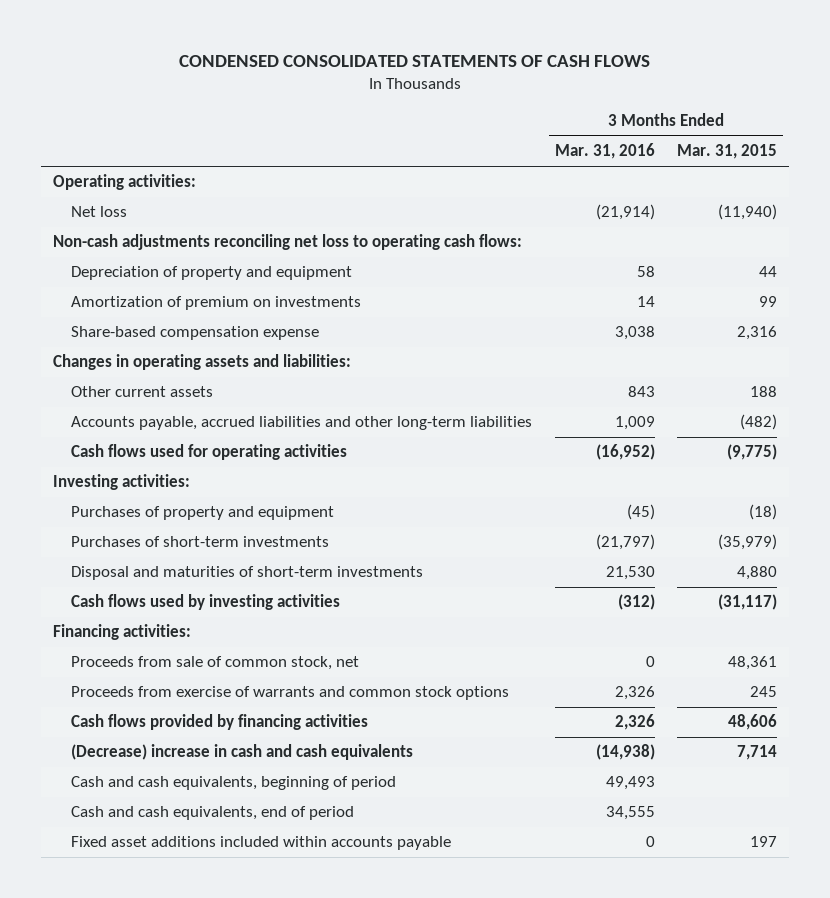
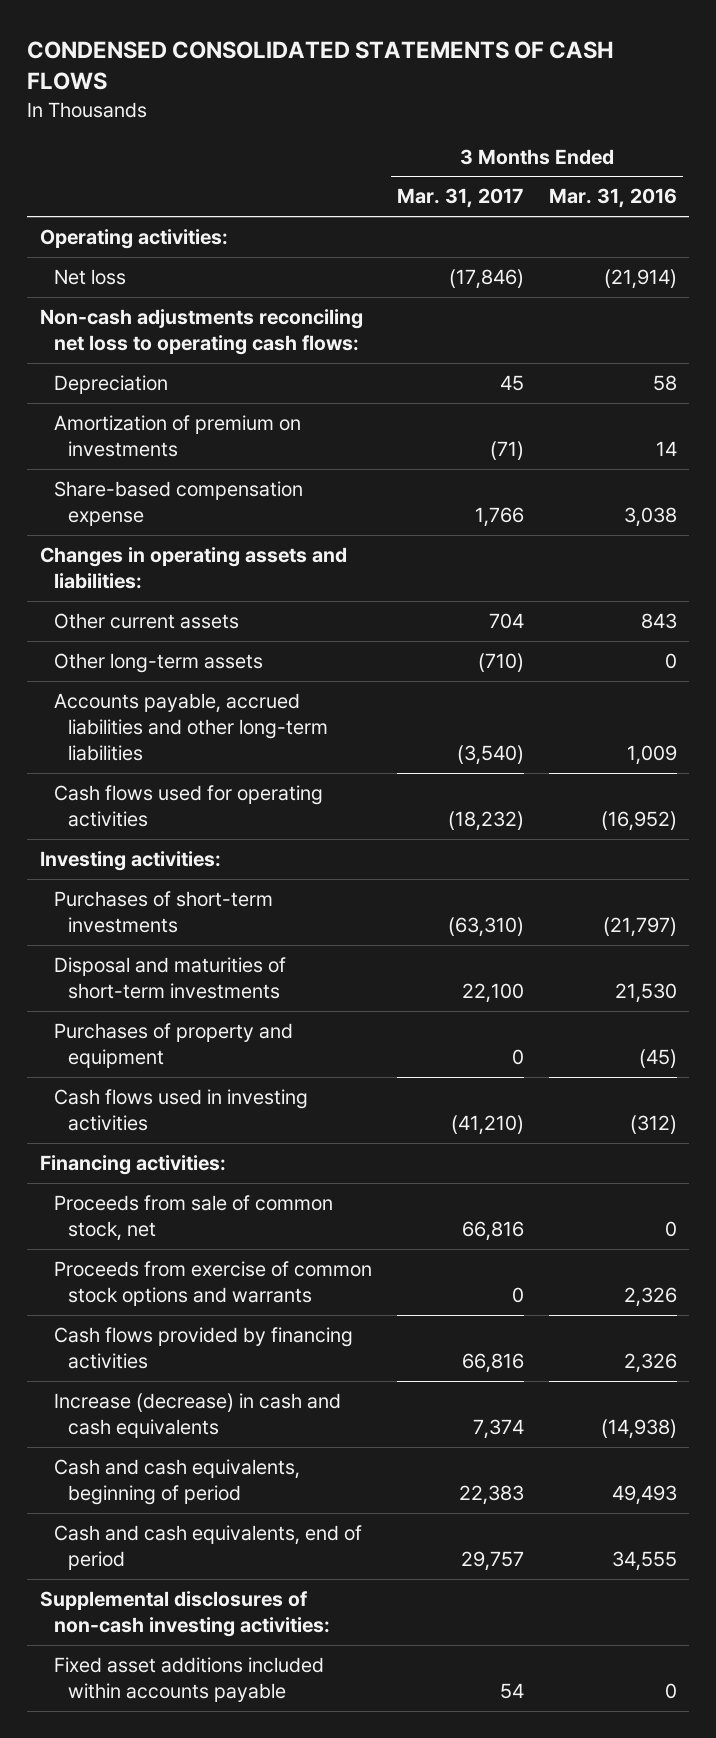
- | 3 Months Ended Mar. 31, 2016 | 3 Months Ended Mar. 31, 2015
+ | 3 Months Ended Mar. 31, 2017 | 3 Months Ended Mar. 31, 2016
- Depreciation of property and equipment | 58 | 44
+ Depreciation | 45 | 58
+ Other long-term assets | (710) | 0
- Cash flows used by investing activities | (312) | (31,117)
moved down: Purchases of property and equipment | 0 | (45)
+ Cash flows used in investing activities | (41,210) | (312)
- Proceeds from exercise of warrants and common stock options | 2,326 | 245
+ Proceeds from exercise of common stock options and warrants | 0 | 2,326
- (Decrease) increase in cash and cash equivalents | (14,938) | 7,714
+ Increase (decrease) in cash and cash equivalents | 7,374 | (14,938)
+ Supplemental disclosures of non-cash investing activities:

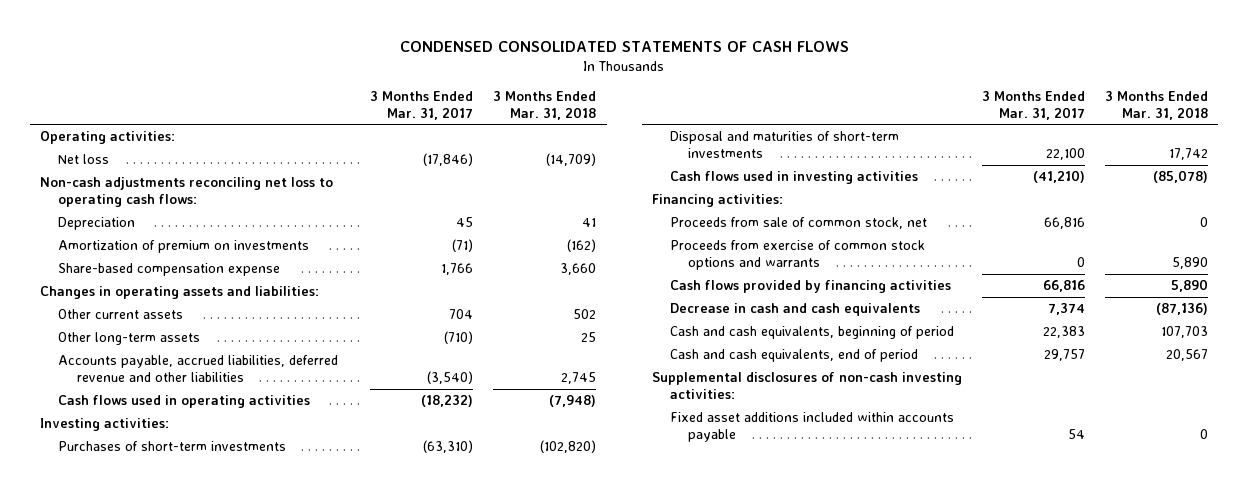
- | 3 Months Ended Mar. 31, 2017 | 3 Months Ended Mar. 31, 2016
+ | 3 Months Ended Mar. 31, 2017 | 3 Months Ended Mar. 31, 2018
- Accounts payable, accrued liabilities and other long-term liabilities | (3,540) | 1,009
- Cash flows used for operating activities | (18,232) | (16,952)
+ Accounts payable, accrued liabilities, deferred revenue and other liabilities | (3,540) | 2,745
+ Cash flows used in operating activities | (18,232) | (7,948)
- Purchases of property and equipment | 0 | (45)
- Increase (decrease) in cash and cash equivalents | 7,374 | (14,938)
+ Decrease in cash and cash equivalents | 7,374 | (87,136)

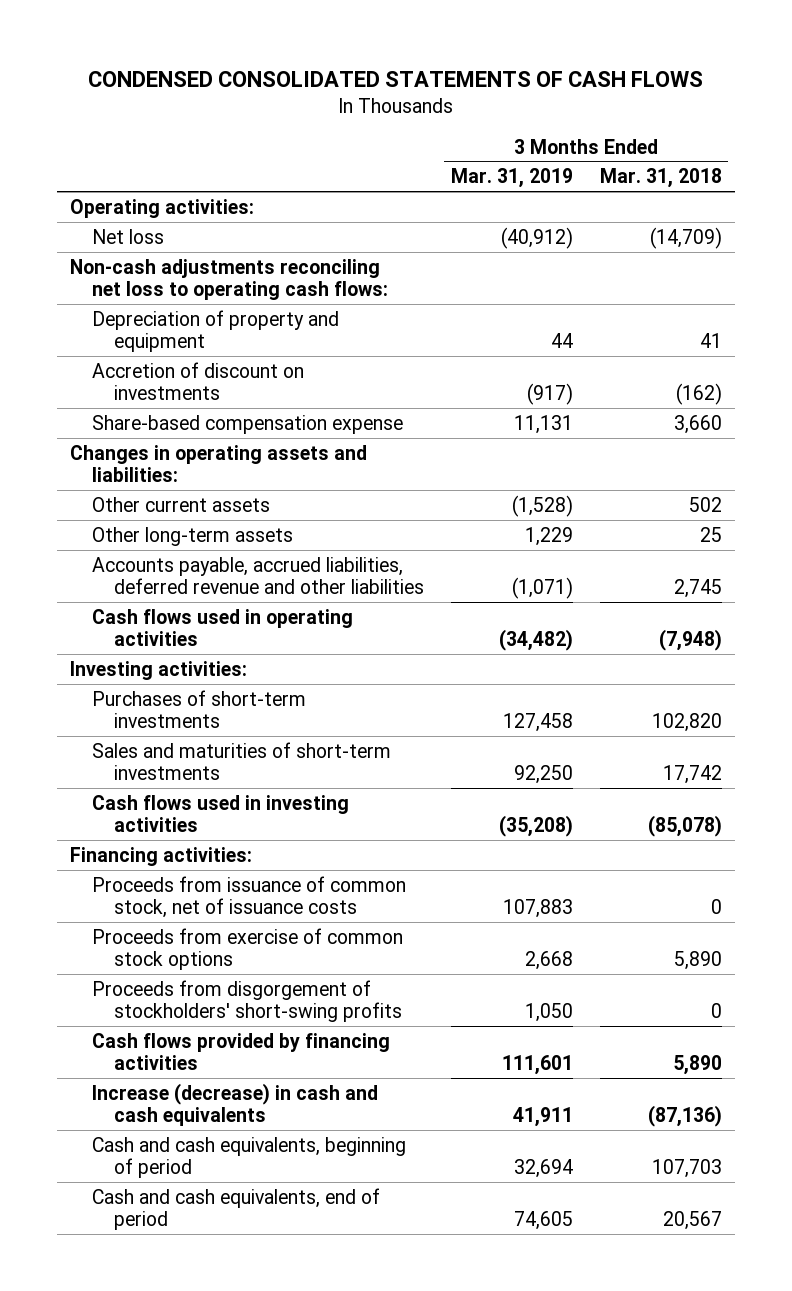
- | 3 Months Ended Mar. 31, 2017 | 3 Months Ended Mar. 31, 2018
+ | 3 Months Ended Mar. 31, 2019 | 3 Months Ended Mar. 31, 2018
- Depreciation | 45 | 41
- Amortization of premium on investments | (71) | (162)
+ Depreciation of property and equipment | 44 | 41
+ Accretion of discount on investments | (917) | (162)
- Purchases of short-term investments | (63,310) | (102,820)
- Disposal and maturities of short-term investments | 22,100 | 17,742
+ Purchases of short-term investments | 127,458 | 102,820
+ Sales and maturities of short-term investments | 92,250 | 17,742
- Proceeds from sale of common stock, net | 66,816 | 0
- Proceeds from exercise of common stock options and warrants | 0 | 5,890
+ Proceeds from issuance of common stock, net of issuance costs | 107,883 | 0
+ Proceeds from exercise of common stock options | 2,668 | 5,890
+ Proceeds from disgorgement of stockholders' short-swing profits | 1,050 | 0
- Decrease in cash and cash equivalents | 7,374 | (87,136)
+ Increase (decrease) in cash and cash equivalents | 41,911 | (87,136)
- Supplemental disclosures of non-cash investing activities:
- Fixed asset additions included within accounts payable | 54 | 0

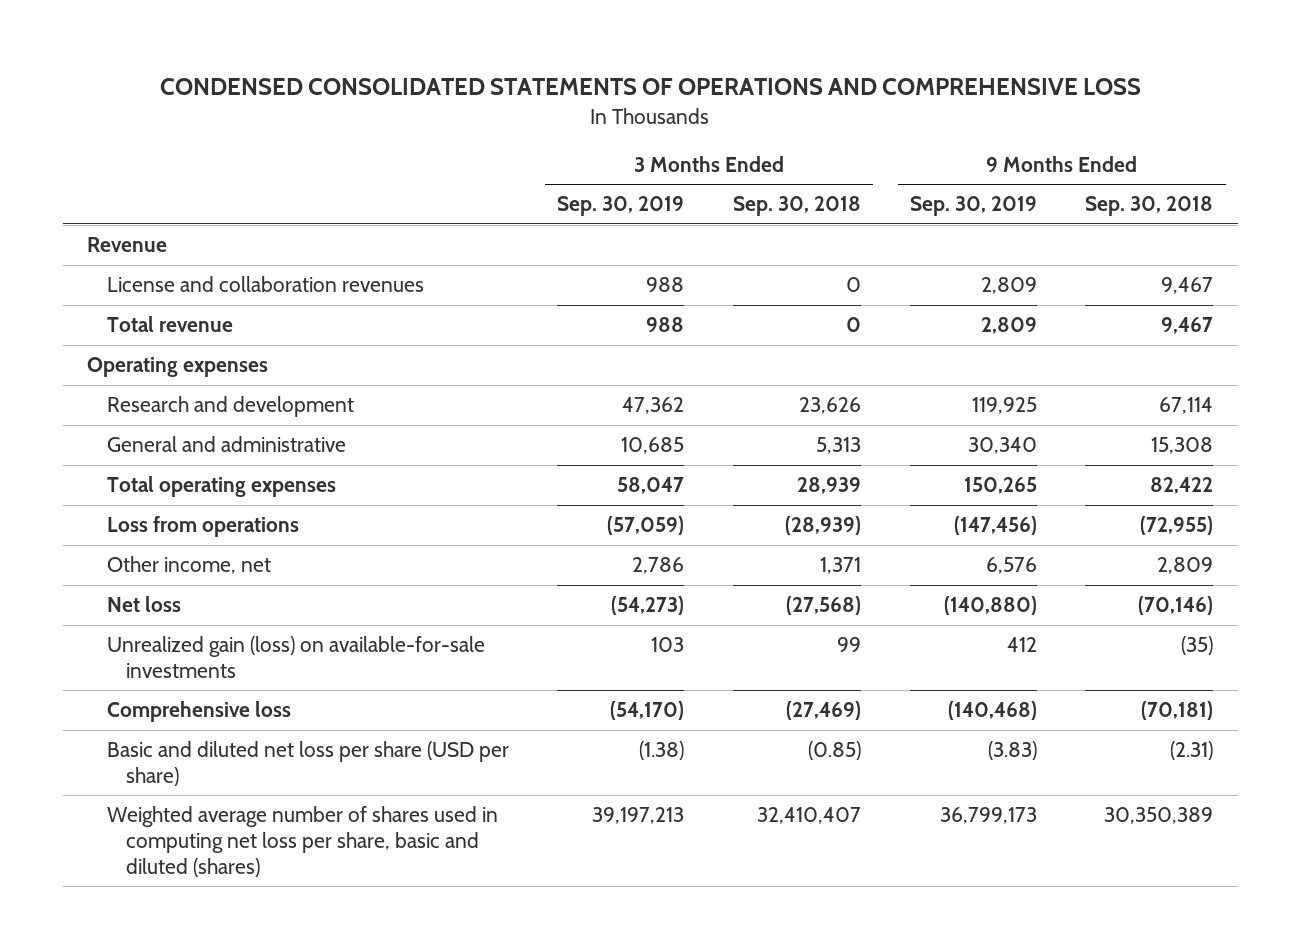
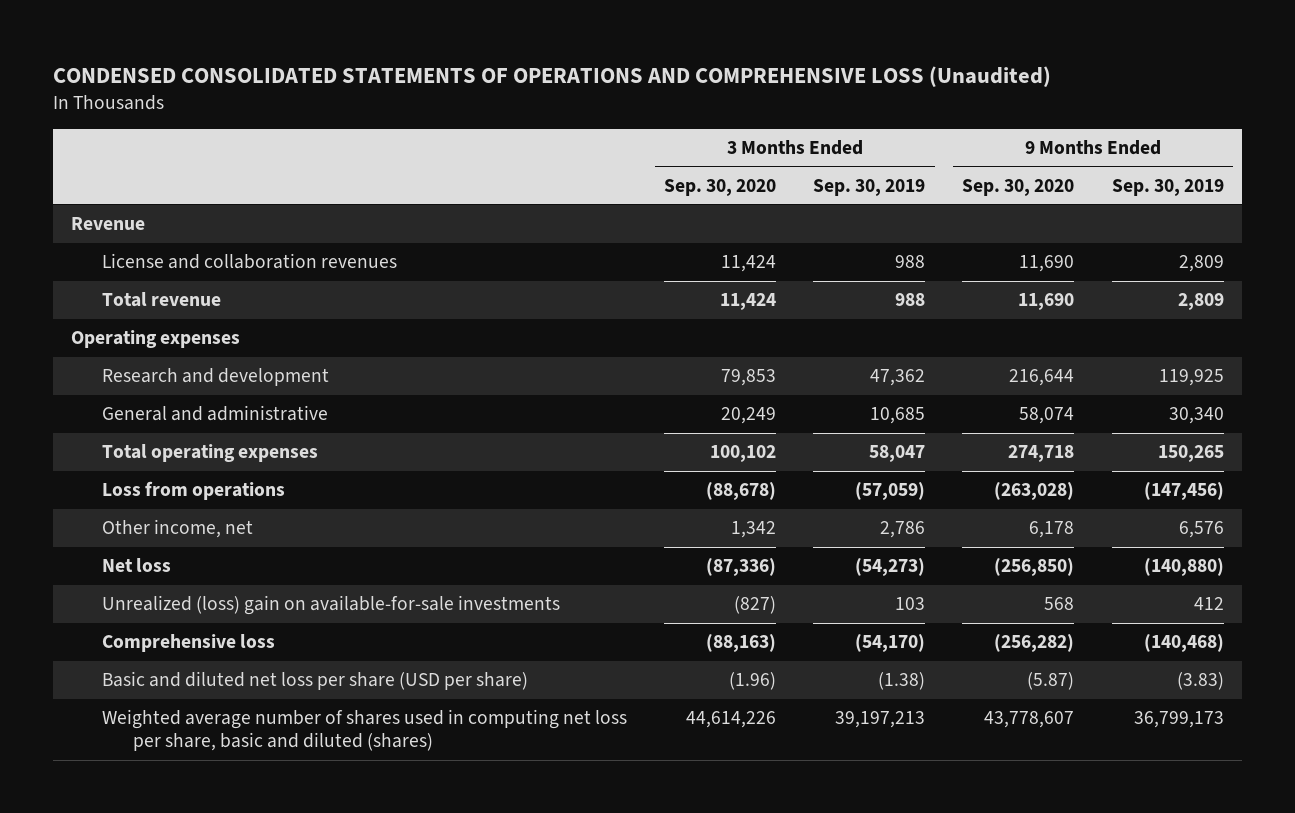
- CONDENSED CONSOLIDATED STATEMENTS OF OPERATIONS AND COMPREHENSIVE LOSS
+ CONDENSED CONSOLIDATED STATEMENTS OF OPERATIONS AND COMPREHENSIVE LOSS (Unaudited)
- | 3 Months Ended Sep. 30, 2019 | 3 Months Ended Sep. 30, 2018 | 9 Months Ended Sep. 30, 2019 | 9 Months Ended Sep. 30, 2018
+ | 3 Months Ended Sep. 30, 2020 | 3 Months Ended Sep. 30, 2019 | 9 Months Ended Sep. 30, 2020 | 9 Months Ended Sep. 30, 2019
- Unrealized gain (loss) on available-for-sale investments | 103 | 99 | 412 | (35)
+ Unrealized (loss) gain on available-for-sale investments | (827) | 103 | 568 | 412

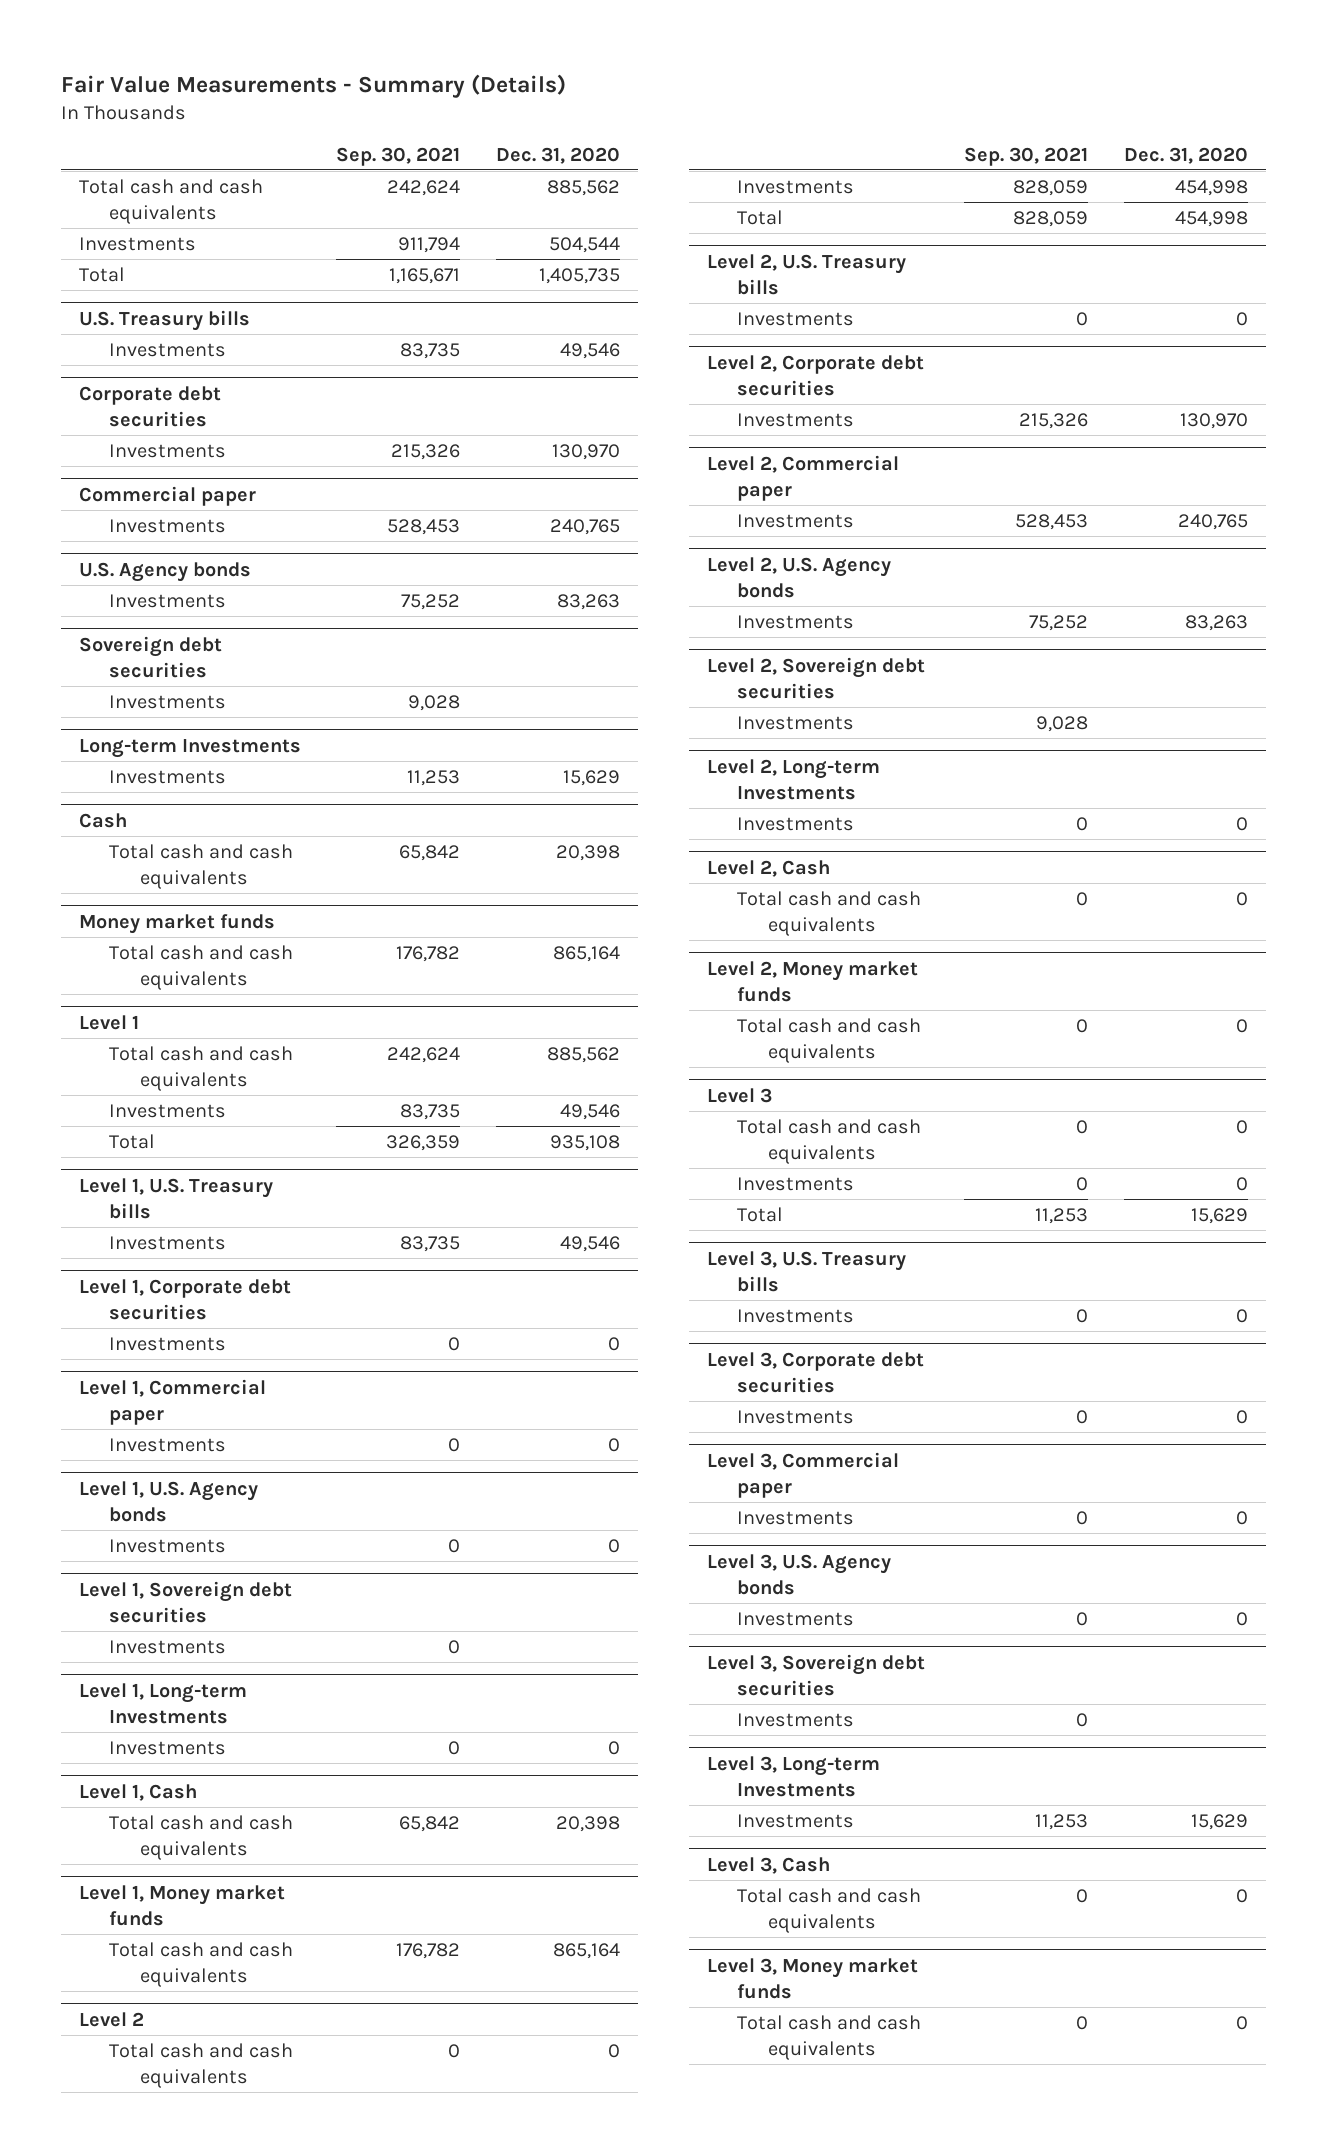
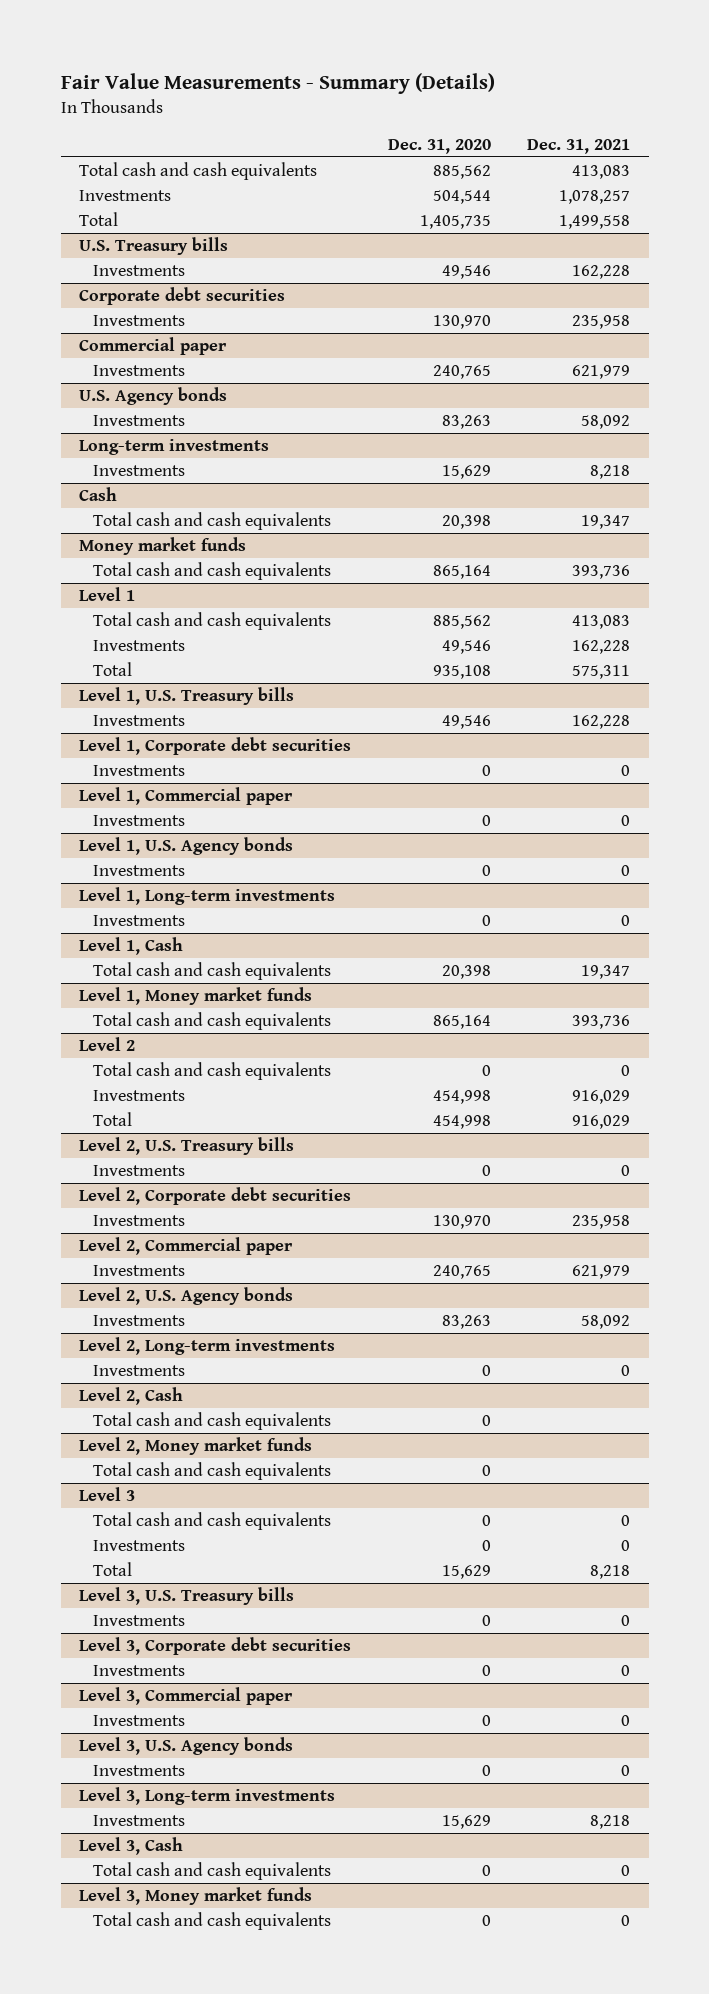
- | Sep. 30, 2021 | Dec. 31, 2020
+ | Dec. 31, 2020 | Dec. 31, 2021
- Sovereign debt securities
- Investments | 9,028 |
- Long-term Investments
+ Long-term investments
- Level 1, Sovereign debt securities
- Investments | 0 |
- Level 1, Long-term Investments
+ Level 1, Long-term investments
- Level 2, Sovereign debt securities
- Investments | 9,028 |
- Level 2, Long-term Investments
+ Level 2, Long-term investments
- Level 3, Sovereign debt securities
- Investments | 0 |
- Level 3, Long-term Investments
+ Level 3, Long-term investments

